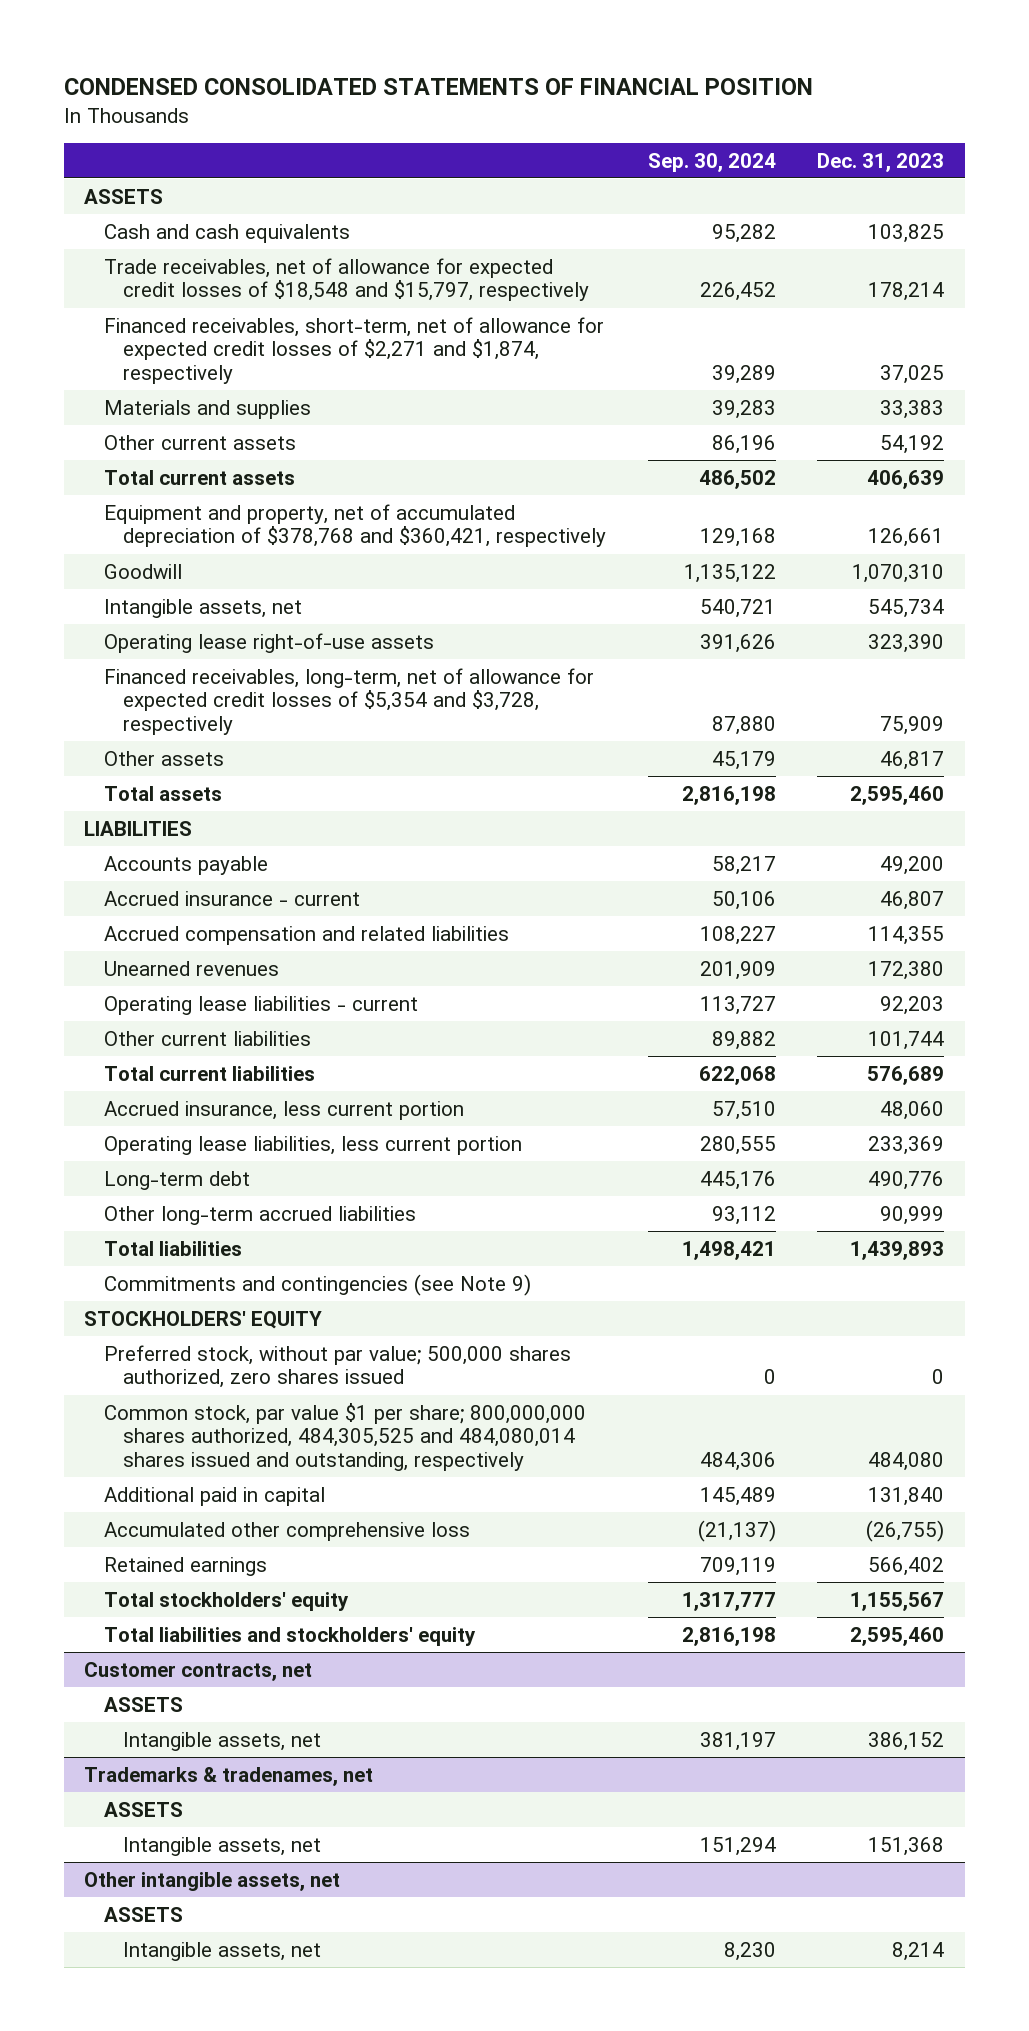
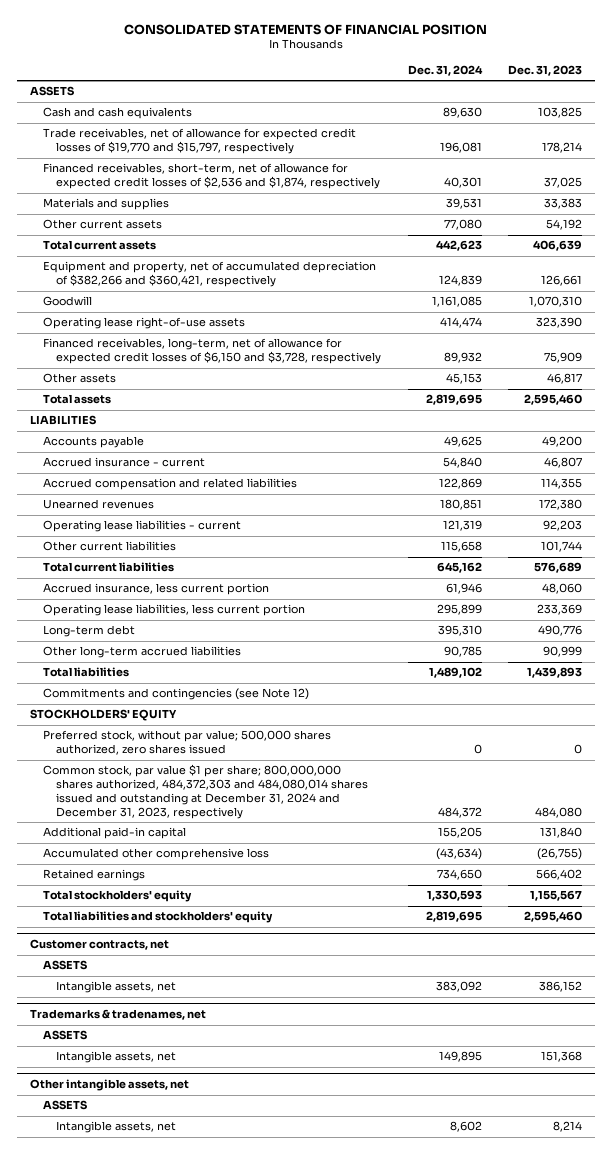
- CONDENSED CONSOLIDATED STATEMENTS OF FINANCIAL POSITION
+ CONSOLIDATED STATEMENTS OF FINANCIAL POSITION
- | Sep. 30, 2024 | Dec. 31, 2023
+ | Dec. 31, 2024 | Dec. 31, 2023
- Trade receivables, net of allowance for expected credit losses of $18,548 and $15,797, respectively | 226,452 | 178,214
- Financed receivables, short-term, net of allowance for expected credit losses of $2,271 and $1,874, respectively | 39,289 | 37,025
+ Trade receivables, net of allowance for expected credit losses of $19,770 and $15,797, respectively | 196,081 | 178,214
+ Financed receivables, short-term, net of allowance for expected credit losses of $2,536 and $1,874, respectively | 40,301 | 37,025
- Equipment and property, net of accumulated depreciation of $378,768 and $360,421, respectively | 129,168 | 126,661
+ Equipment and property, net of accumulated depreciation of $382,266 and $360,421, respectively | 124,839 | 126,661
- Intangible assets, net | 540,721 | 545,734
- Financed receivables, long-term, net of allowance for expected credit losses of $5,354 and $3,728, respectively | 87,880 | 75,909
+ Financed receivables, long-term, net of allowance for expected credit losses of $6,150 and $3,728, respectively | 89,932 | 75,909
- Commitments and contingencies (see Note 9)
+ Commitments and contingencies (see Note 12)
- Common stock, par value $1 per share; 800,000,000 shares authorized, 484,305,525 and 484,080,014 shares issued and outstanding, respectively | 484,306 | 484,080
- Additional paid in capital | 145,489 | 131,840
+ Common stock, par value $1 per share; 800,000,000 shares authorized, 484,372,303 and 484,080,014 shares issued and outstanding at December 31, 2024 and December 31, 2023, respectively | 484,372 | 484,080
+ Additional paid-in capital | 155,205 | 131,840

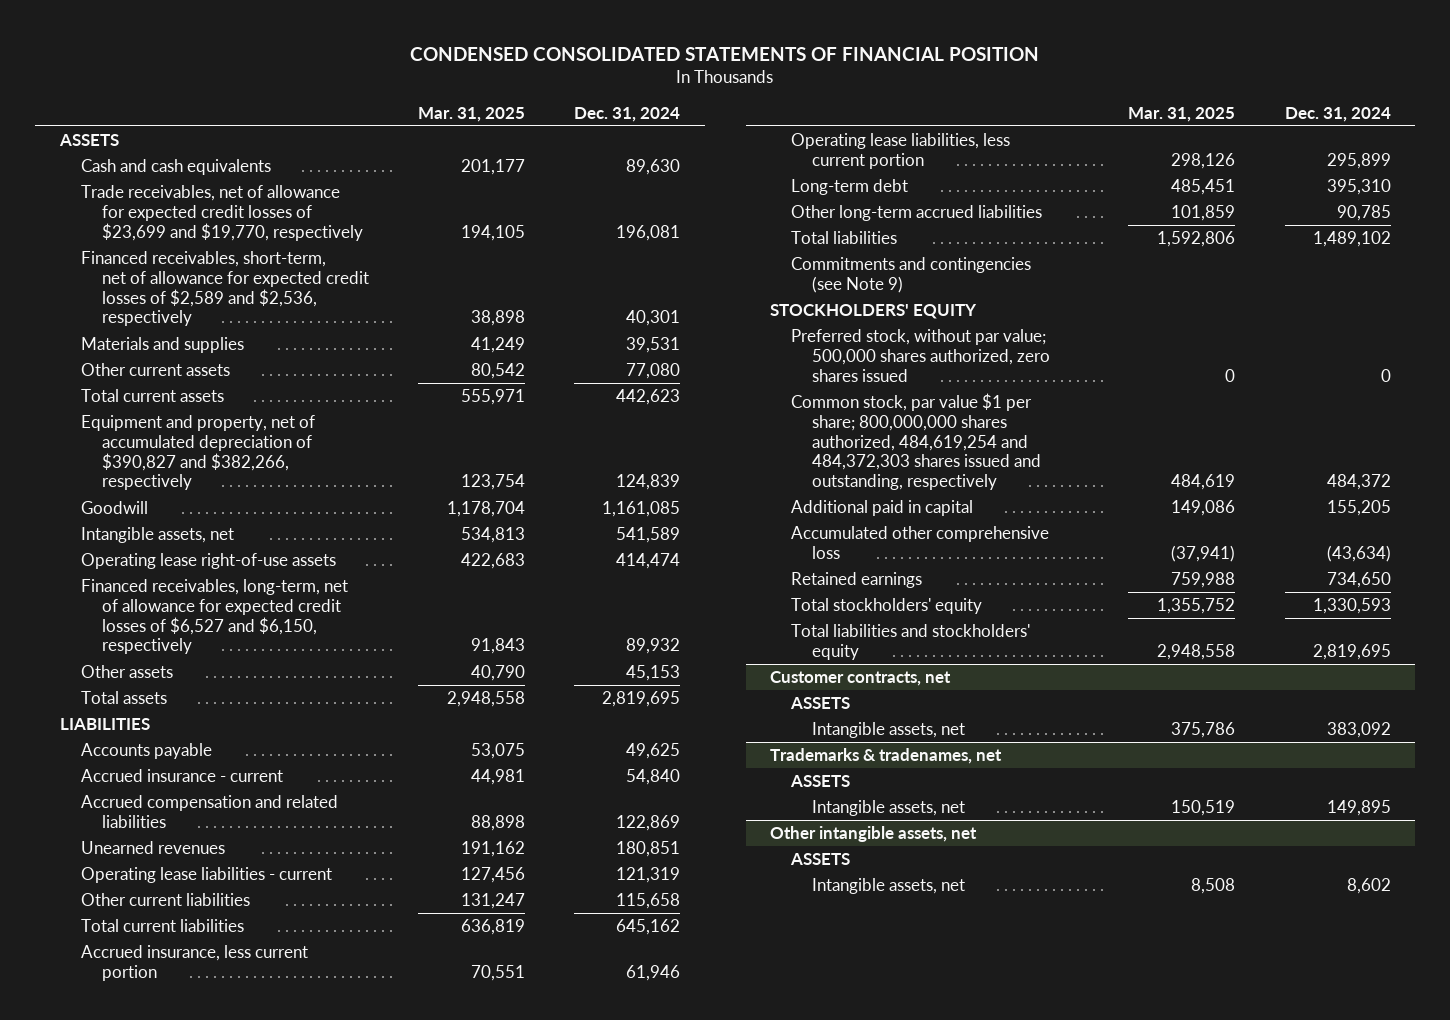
- CONSOLIDATED STATEMENTS OF FINANCIAL POSITION
+ CONDENSED CONSOLIDATED STATEMENTS OF FINANCIAL POSITION
- | Dec. 31, 2024 | Dec. 31, 2023
+ | Mar. 31, 2025 | Dec. 31, 2024
- Trade receivables, net of allowance for expected credit losses of $19,770 and $15,797, respectively | 196,081 | 178,214
- Financed receivables, short-term, net of allowance for expected credit losses of $2,536 and $1,874, respectively | 40,301 | 37,025
+ Trade receivables, net of allowance for expected credit losses of $23,699 and $19,770, respectively | 194,105 | 196,081
+ Financed receivables, short-term, net of allowance for expected credit losses of $2,589 and $2,536, respectively | 38,898 | 40,301
- Equipment and property, net of accumulated depreciation of $382,266 and $360,421, respectively | 124,839 | 126,661
+ Equipment and property, net of accumulated depreciation of $390,827 and $382,266, respectively | 123,754 | 124,839
+ Intangible assets, net | 534,813 | 541,589
- Financed receivables, long-term, net of allowance for expected credit losses of $6,150 and $3,728, respectively | 89,932 | 75,909
+ Financed receivables, long-term, net of allowance for expected credit losses of $6,527 and $6,150, respectively | 91,843 | 89,932
- Commitments and contingencies (see Note 12)
+ Commitments and contingencies (see Note 9)
- Common stock, par value $1 per share; 800,000,000 shares authorized, 484,372,303 and 484,080,014 shares issued and outstanding at December 31, 2024 and December 31, 2023, respectively | 484,372 | 484,080
- Additional paid-in capital | 155,205 | 131,840
+ Common stock, par value $1 per share; 800,000,000 shares authorized, 484,619,254 and 484,372,303 shares issued and outstanding, respectively | 484,619 | 484,372
+ Additional paid in capital | 149,086 | 155,205

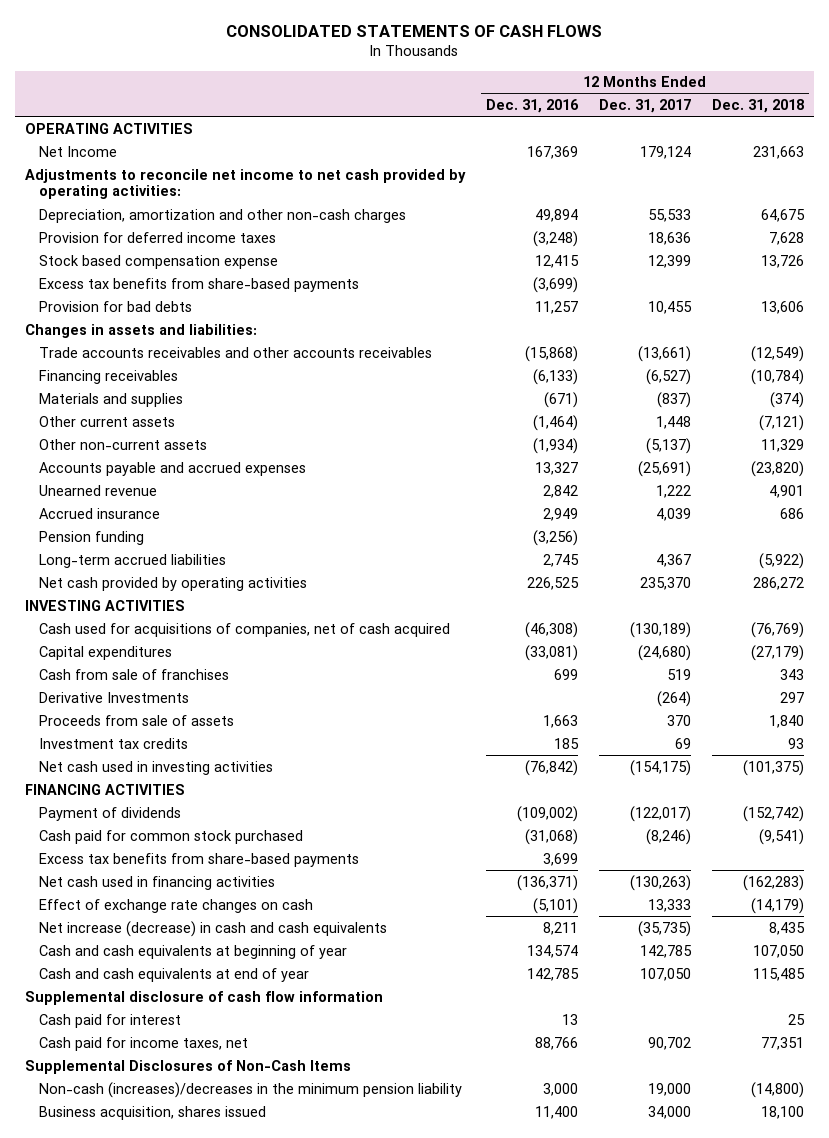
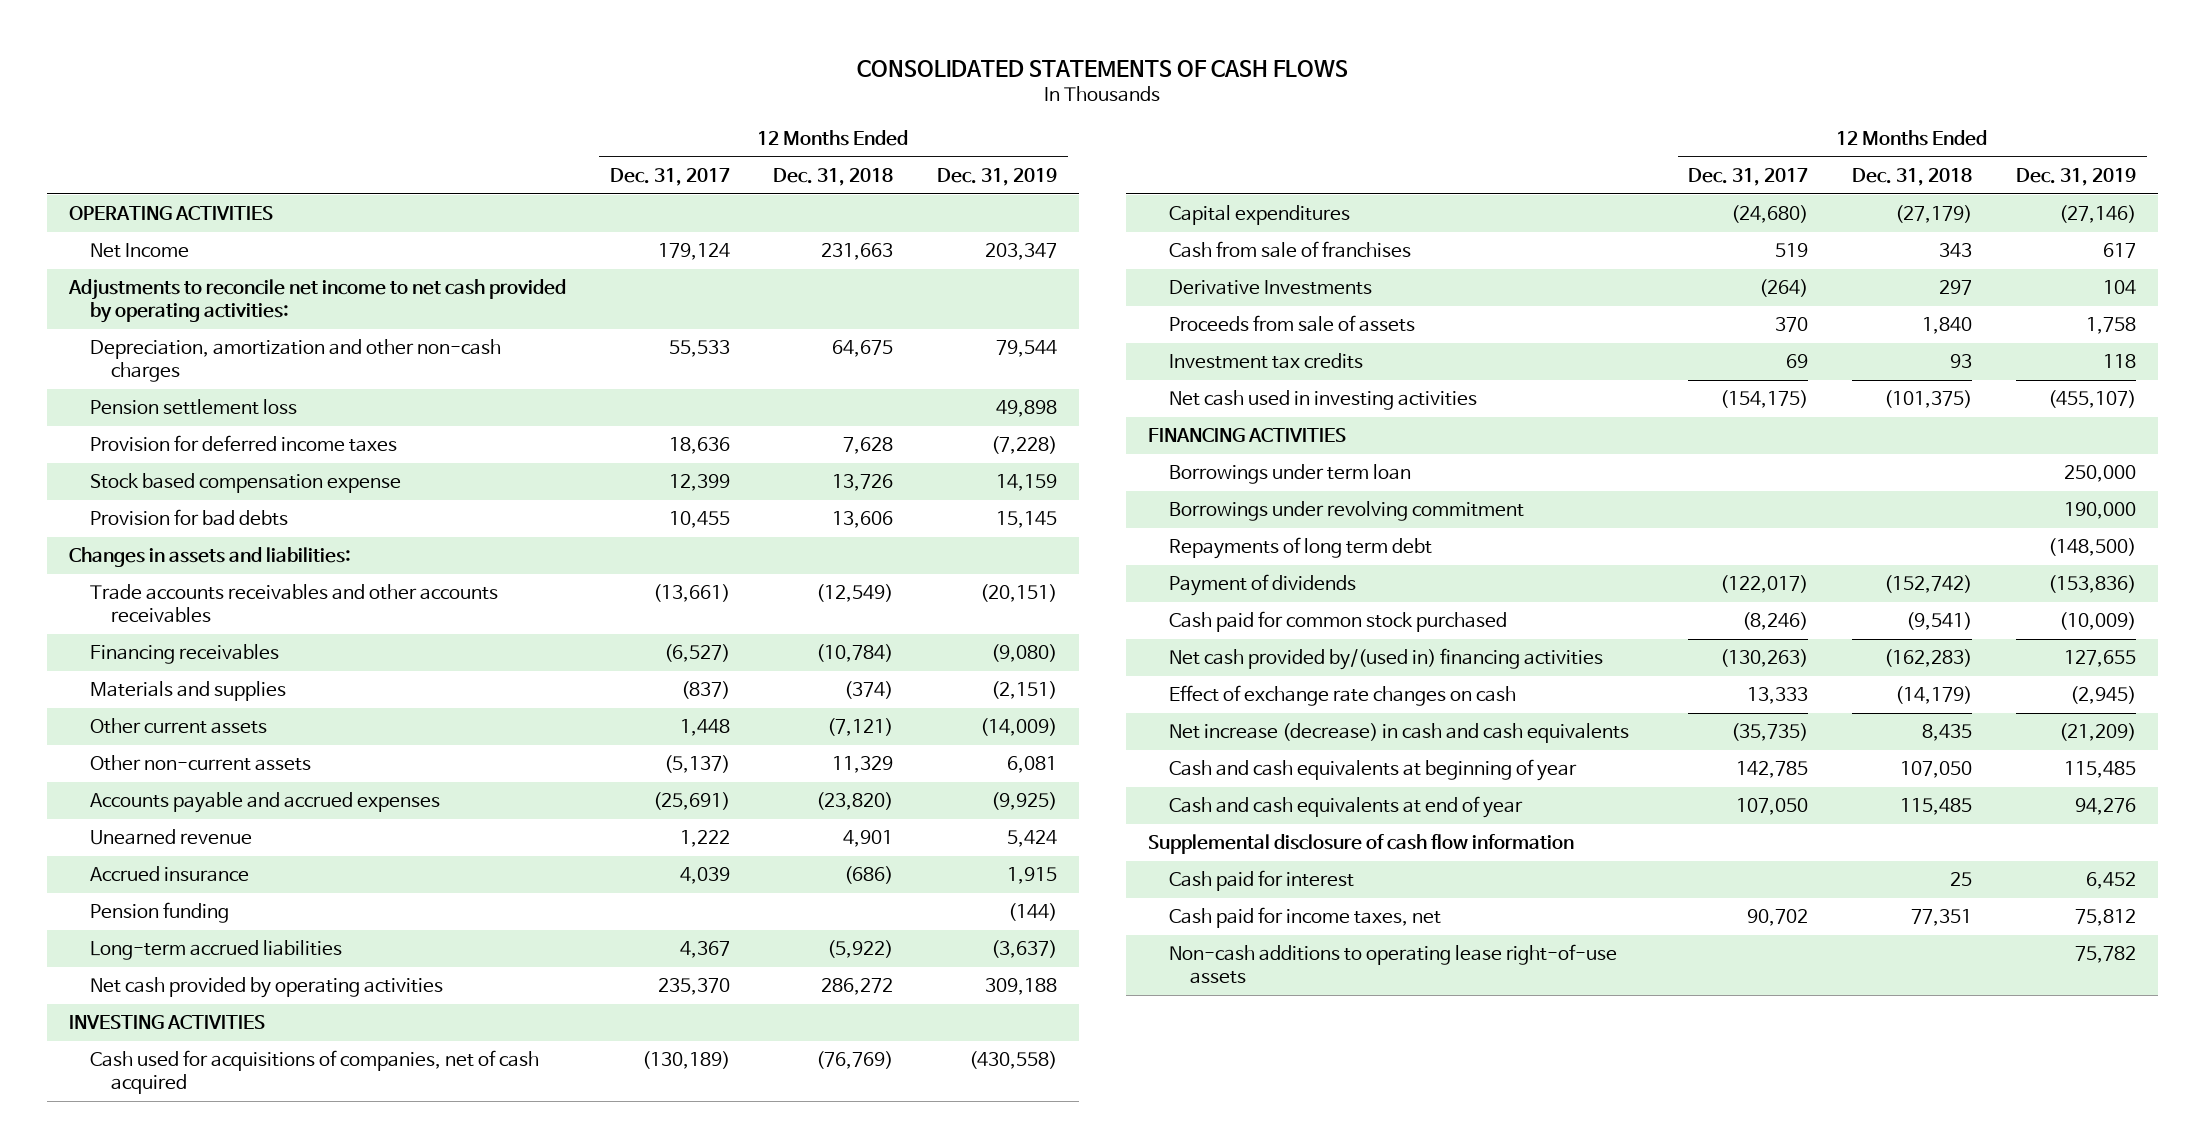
- | 12 Months Ended Dec. 31, 2016 | 12 Months Ended Dec. 31, 2017 | 12 Months Ended Dec. 31, 2018
+ | 12 Months Ended Dec. 31, 2017 | 12 Months Ended Dec. 31, 2018 | 12 Months Ended Dec. 31, 2019
+ Pension settlement loss | | | 49,898
- Excess tax benefits from share-based payments | (3,699) | |
- Accrued insurance | 2,949 | 4,039 | 686
+ Accrued insurance | 4,039 | (686) | 1,915
+ Borrowings under term loan | | | 250,000
+ Borrowings under revolving commitment | | | 190,000
+ Repayments of long term debt | | | (148,500)
- Excess tax benefits from share-based payments | 3,699 | |
- Net cash used in financing activities | (136,371) | (130,263) | (162,283)
+ Net cash provided by/(used in) financing activities | (130,263) | (162,283) | 127,655
- Supplemental Disclosures of Non-Cash Items
- Non-cash (increases)/decreases in the minimum pension liability | 3,000 | 19,000 | (14,800)
- Business acquisition, shares issued | 11,400 | 34,000 | 18,100
+ Non-cash additions to operating lease right-of-use assets | | | 75,782

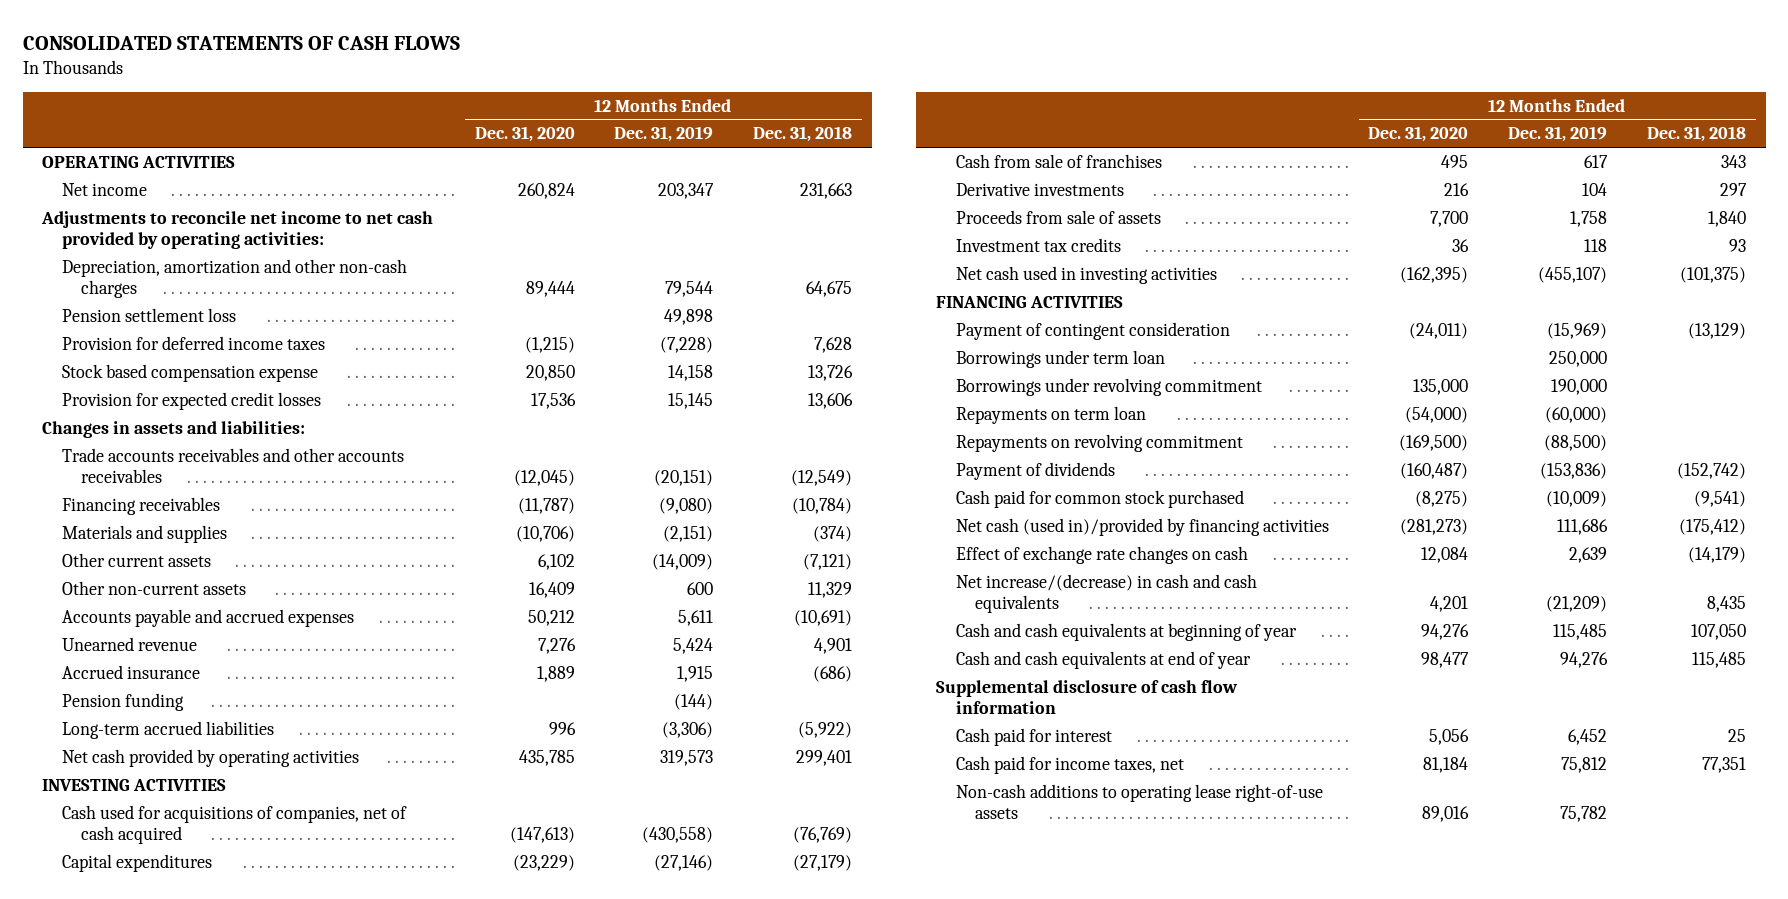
- | 12 Months Ended Dec. 31, 2017 | 12 Months Ended Dec. 31, 2018 | 12 Months Ended Dec. 31, 2019
+ | 12 Months Ended Dec. 31, 2020 | 12 Months Ended Dec. 31, 2019 | 12 Months Ended Dec. 31, 2018
- Net Income | 179,124 | 231,663 | 203,347
+ Net income | 260,824 | 203,347 | 231,663
- Stock based compensation expense | 12,399 | 13,726 | 14,159
- Provision for bad debts | 10,455 | 13,606 | 15,145
+ Stock based compensation expense | 20,850 | 14,158 | 13,726
+ Provision for expected credit losses | 17,536 | 15,145 | 13,606
- Other non-current assets | (5,137) | 11,329 | 6,081
- Accounts payable and accrued expenses | (25,691) | (23,820) | (9,925)
+ Other non-current assets | 16,409 | 600 | 11,329
+ Accounts payable and accrued expenses | 50,212 | 5,611 | (10,691)
- Long-term accrued liabilities | 4,367 | (5,922) | (3,637)
- Net cash provided by operating activities | 235,370 | 286,272 | 309,188
+ Long-term accrued liabilities | 996 | (3,306) | (5,922)
+ Net cash provided by operating activities | 435,785 | 319,573 | 299,401
- Derivative Investments | (264) | 297 | 104
+ Derivative investments | 216 | 104 | 297
+ Payment of contingent consideration | (24,011) | (15,969) | (13,129)
- Repayments of long term debt | | | (148,500)
+ Repayments on term loan | (54,000) | (60,000) |
+ Repayments on revolving commitment | (169,500) | (88,500) |
- Net cash provided by/(used in) financing activities | (130,263) | (162,283) | 127,655
- Effect of exchange rate changes on cash | 13,333 | (14,179) | (2,945)
- Net increase (decrease) in cash and cash equivalents | (35,735) | 8,435 | (21,209)
+ Net cash (used in)/provided by financing activities | (281,273) | 111,686 | (175,412)
+ Effect of exchange rate changes on cash | 12,084 | 2,639 | (14,179)
+ Net increase/(decrease) in cash and cash equivalents | 4,201 | (21,209) | 8,435

